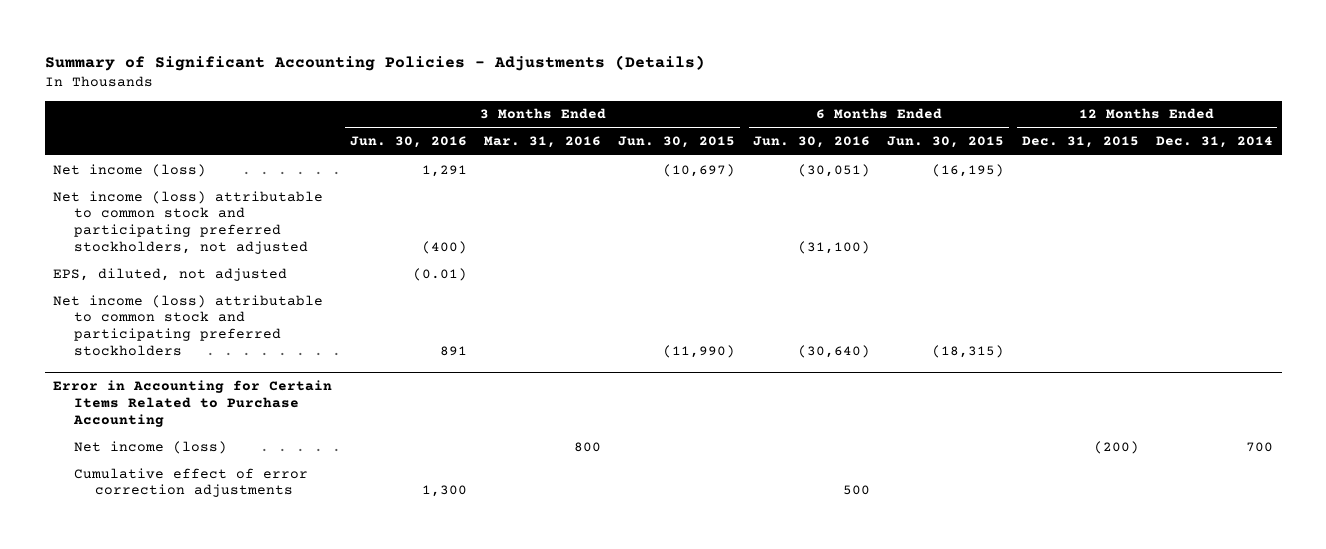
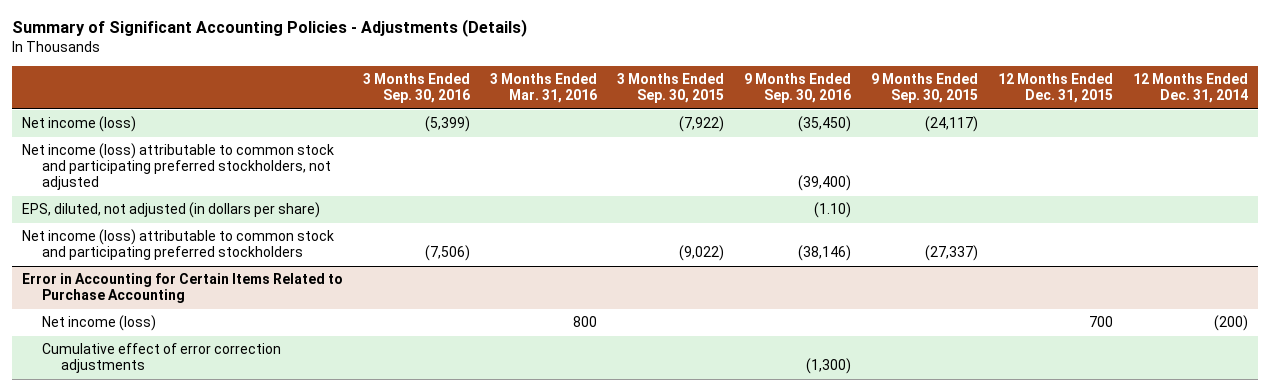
- | 3 Months Ended Jun. 30, 2016 | 3 Months Ended Mar. 31, 2016 | 3 Months Ended Jun. 30, 2015 | 6 Months Ended Jun. 30, 2016 | 6 Months Ended Jun. 30, 2015 | 12 Months Ended Dec. 31, 2015 | 12 Months Ended Dec. 31, 2014
+ | 3 Months Ended Sep. 30, 2016 | 3 Months Ended Mar. 31, 2016 | 3 Months Ended Sep. 30, 2015 | 9 Months Ended Sep. 30, 2016 | 9 Months Ended Sep. 30, 2015 | 12 Months Ended Dec. 31, 2015 | 12 Months Ended Dec. 31, 2014
- EPS, diluted, not adjusted | (0.01) | | | | | |
+ EPS, diluted, not adjusted (in dollars per share) | | | | (1.10) | | |
@ Error in Accounting for Certain Items Related to Purchase Accounting
- Net income (loss) | | 800 | | | | (200) | 700
+ Net income (loss) | | 800 | | | | 700 | (200)

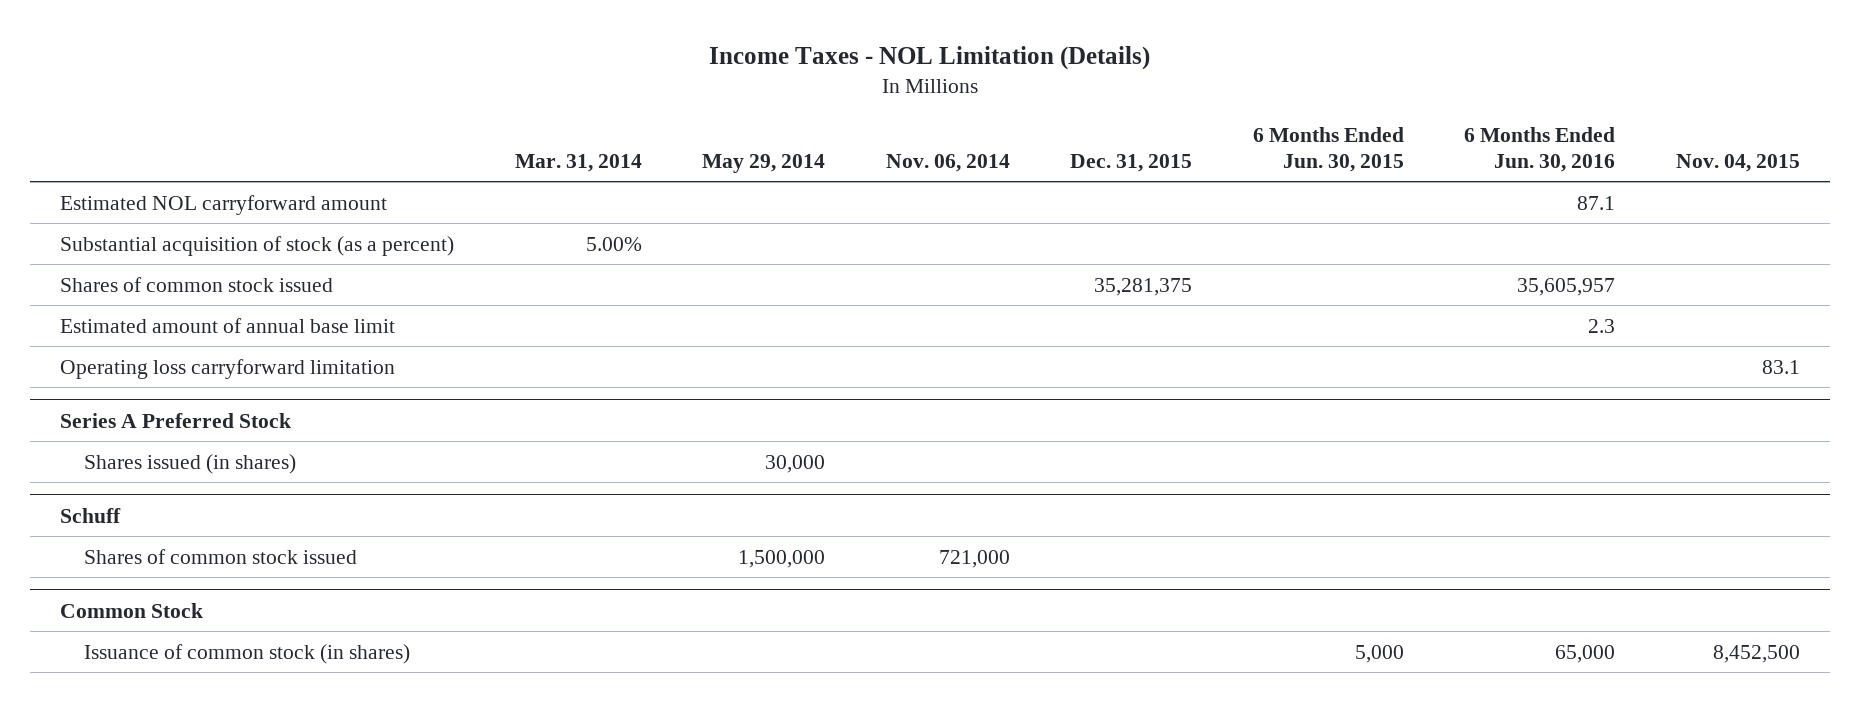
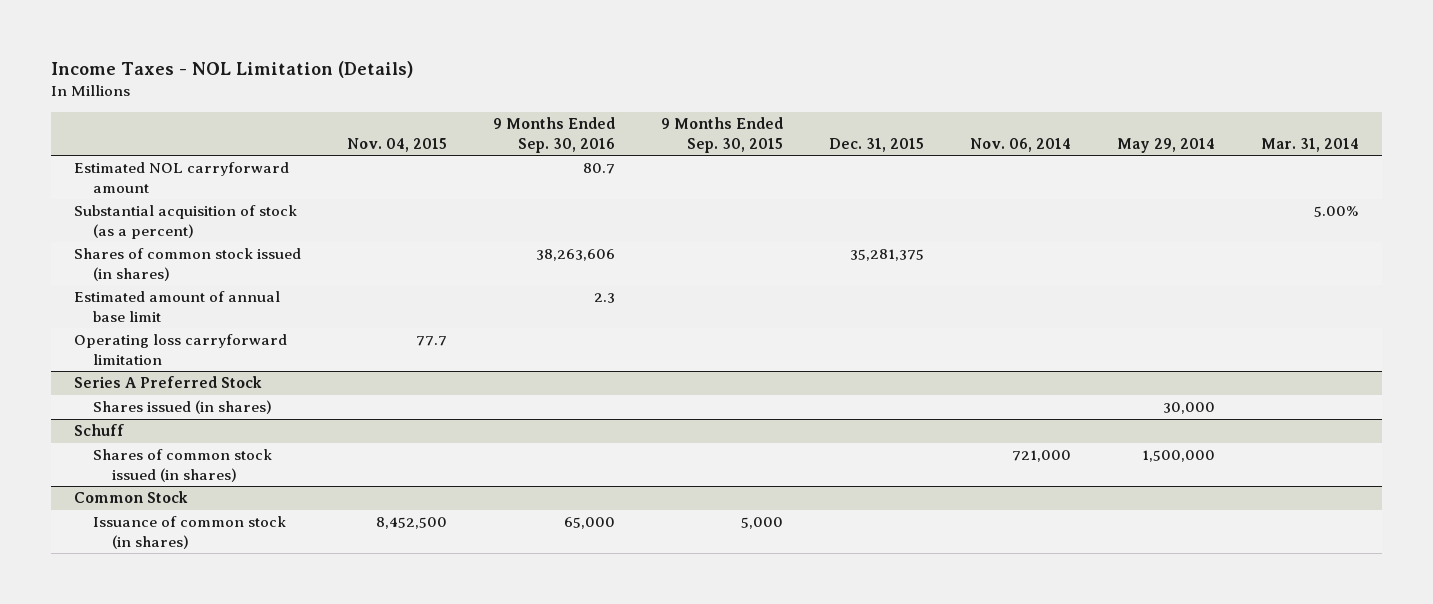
- | Mar. 31, 2014 | May 29, 2014 | Nov. 06, 2014 | Dec. 31, 2015 | 6 Months Ended Jun. 30, 2015 | 6 Months Ended Jun. 30, 2016 | Nov. 04, 2015
+ | Nov. 04, 2015 | 9 Months Ended Sep. 30, 2016 | 9 Months Ended Sep. 30, 2015 | Dec. 31, 2015 | Nov. 06, 2014 | May 29, 2014 | Mar. 31, 2014
- Shares of common stock issued | | | | 35,281,375 | | 35,605,957 |
+ Shares of common stock issued (in shares) | | 38,263,606 | | 35,281,375 | | |
- Operating loss carryforward limitation | | | | | | | 83.1
+ Operating loss carryforward limitation | 77.7 | | | | | |
@ Schuff
- Shares of common stock issued | | 1,500,000 | 721,000 | | | |
+ Shares of common stock issued (in shares) | | | | | 721,000 | 1,500,000 |

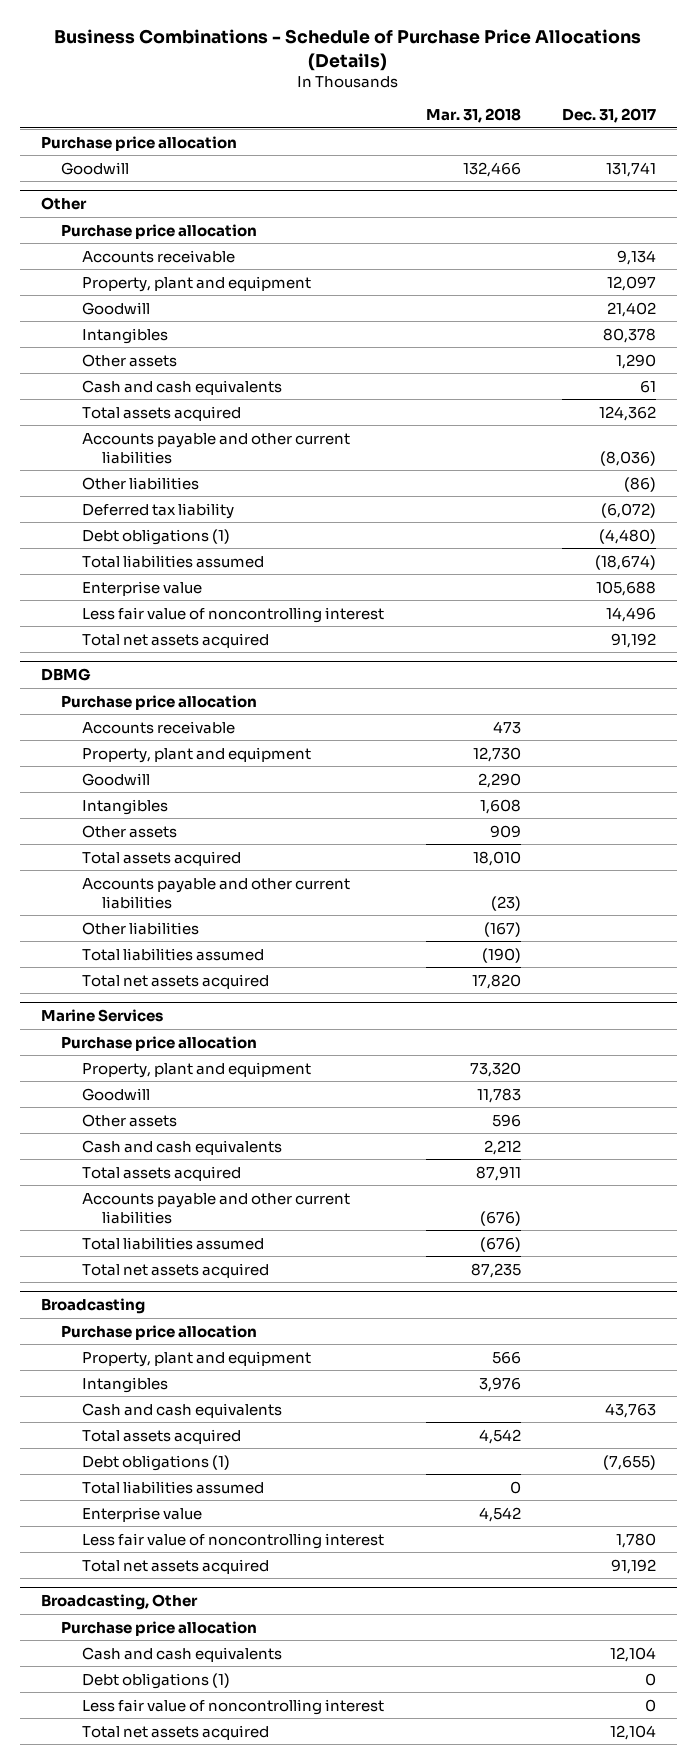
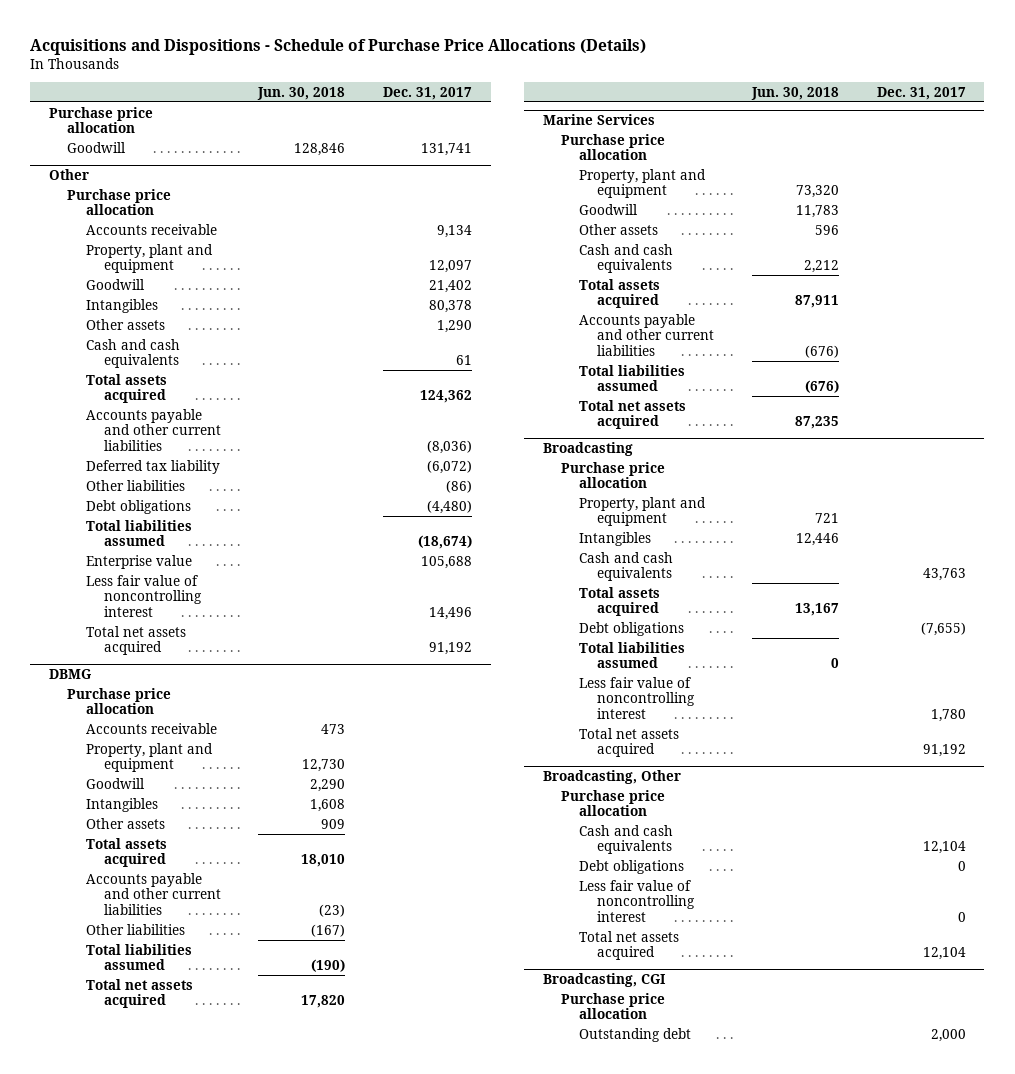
- Business Combinations - Schedule of Purchase Price Allocations (Details)
+ Acquisitions and Dispositions - Schedule of Purchase Price Allocations (Details)
- | Mar. 31, 2018 | Dec. 31, 2017
+ | Jun. 30, 2018 | Dec. 31, 2017
@ Other
- Debt obligations (1) | | (4,480)
moved down: Other liabilities | | (86)
+ Debt obligations | | (4,480)
@ Broadcasting
- Debt obligations (1) | | (7,655)
+ Debt obligations | | (7,655)
- Enterprise value | 4,542 |
@ Broadcasting, Other
- Debt obligations (1) | | 0
+ Debt obligations | | 0
+ Broadcasting, CGI
+ Purchase price allocation
+ Outstanding debt | | 2,000

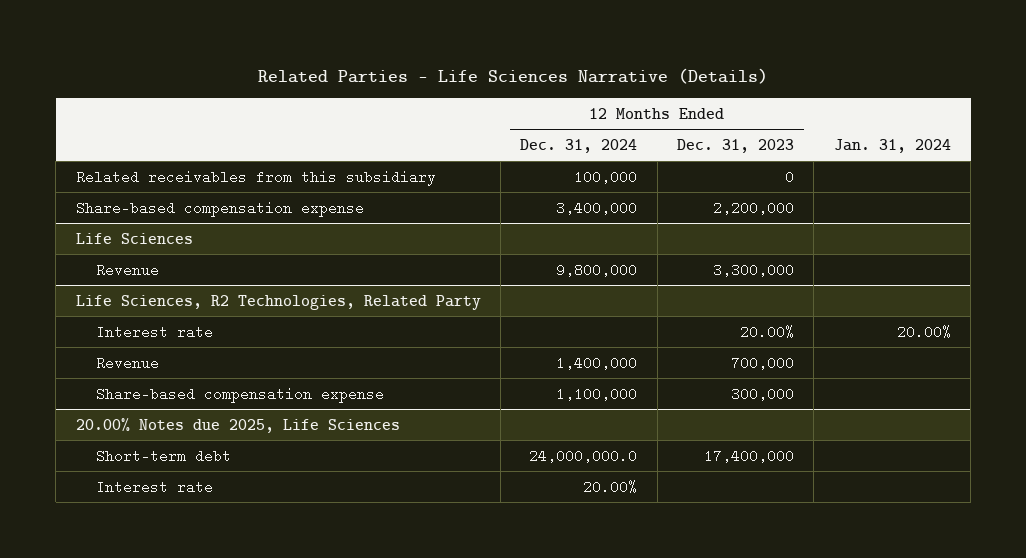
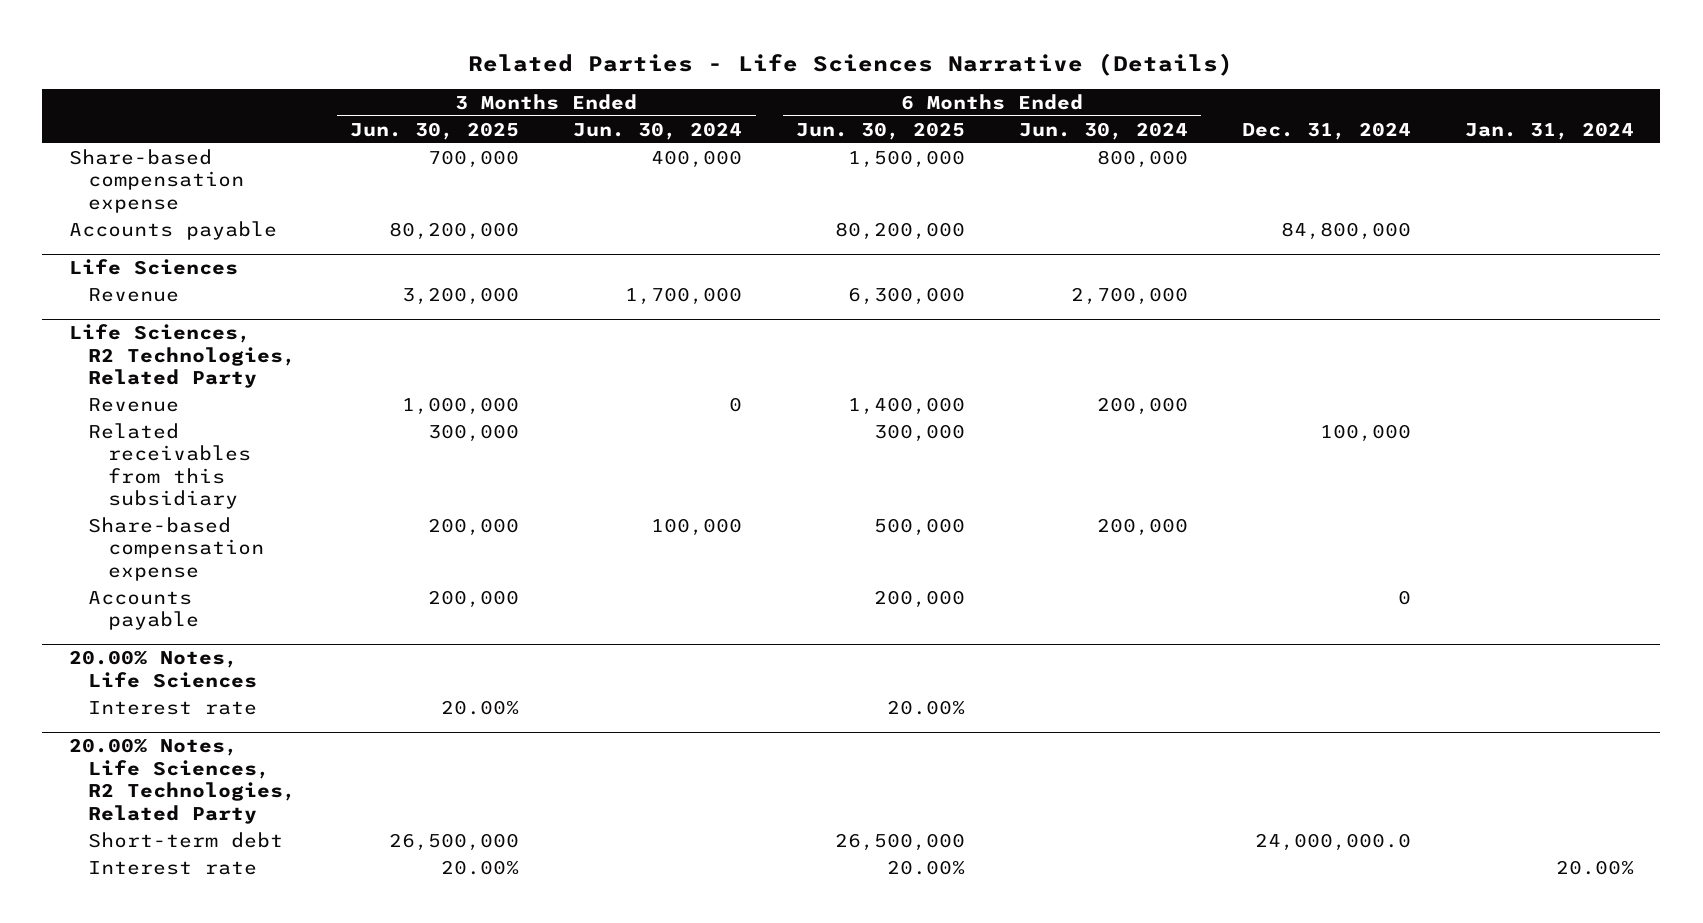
- | 12 Months Ended Dec. 31, 2024 | 12 Months Ended Dec. 31, 2023 | Jan. 31, 2024
+ | 3 Months Ended Jun. 30, 2025 | 3 Months Ended Jun. 30, 2024 | 6 Months Ended Jun. 30, 2025 | 6 Months Ended Jun. 30, 2024 | Dec. 31, 2024 | Jan. 31, 2024
- Related receivables from this subsidiary | 100,000 | 0 |
+ Accounts payable | 80,200,000 | | 80,200,000 | | 84,800,000 |
@ Life Sciences, R2 Technologies, Related Party
- Interest rate | | 20.00% | 20.00%
+ Related receivables from this subsidiary | 300,000 | | 300,000 | | 100,000 |
- 20.00% Notes due 2025, Life Sciences
- Short-term debt | 24,000,000.0 | 17,400,000 |
@ Life Sciences, R2 Technologies, Related Party
+ Accounts payable | 200,000 | | 200,000 | | 0 |
+ 20.00% Notes, Life Sciences
+ 20.00% Notes, Life Sciences, R2 Technologies, Related Party
+ Short-term debt | 26,500,000 | | 26,500,000 | | 24,000,000.0 |
+ Interest rate | 20.00% | | 20.00% | | | 20.00%

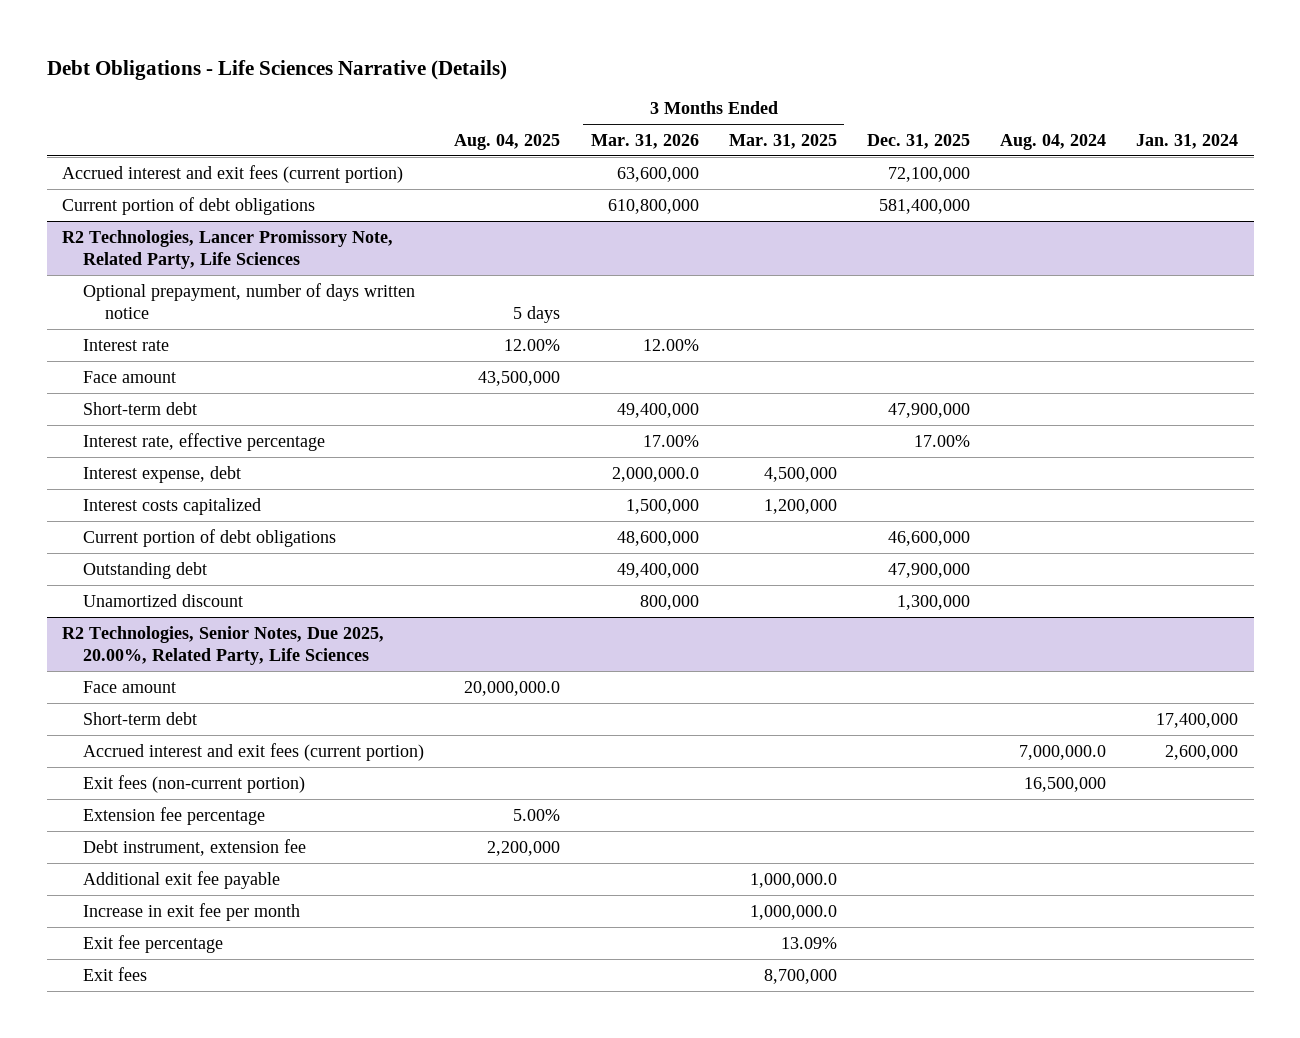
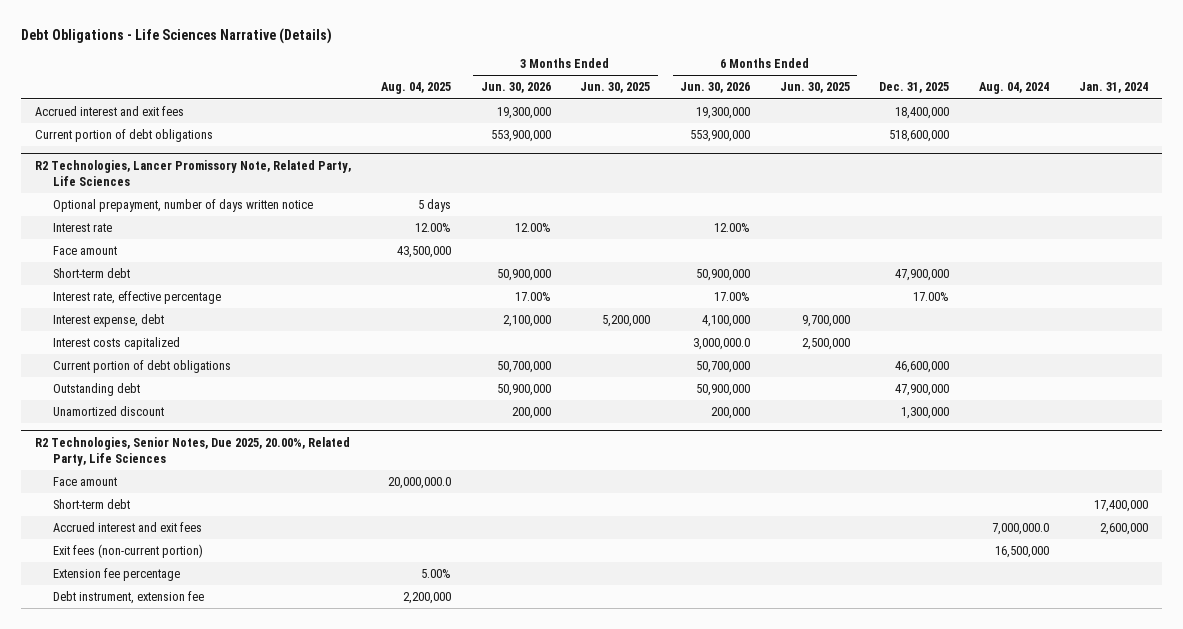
- | Aug. 04, 2025 | 3 Months Ended Mar. 31, 2026 | 3 Months Ended Mar. 31, 2025 | Dec. 31, 2025 | Aug. 04, 2024 | Jan. 31, 2024
+ | Aug. 04, 2025 | 3 Months Ended Jun. 30, 2026 | 3 Months Ended Jun. 30, 2025 | 6 Months Ended Jun. 30, 2026 | 6 Months Ended Jun. 30, 2025 | Dec. 31, 2025 | Aug. 04, 2024 | Jan. 31, 2024
- Accrued interest and exit fees (current portion) | | 63,600,000 | | 72,100,000 | |
- Current portion of debt obligations | | 610,800,000 | | 581,400,000 | |
+ Accrued interest and exit fees | | 19,300,000 | | 19,300,000 | | 18,400,000 | |
+ Current portion of debt obligations | | 553,900,000 | | 553,900,000 | | 518,600,000 | |
@ R2 Technologies, Senior Notes, Due 2025, 20.00%, Related Party, Life Sciences
- Accrued interest and exit fees (current portion) | | | | | 7,000,000.0 | 2,600,000
+ Accrued interest and exit fees | | | | | | | 7,000,000.0 | 2,600,000
- Additional exit fee payable | | | 1,000,000.0 | | |
- Increase in exit fee per month | | | 1,000,000.0 | | |
- Exit fee percentage | | | 13.09% | | |
- Exit fees | | | 8,700,000 | | |

